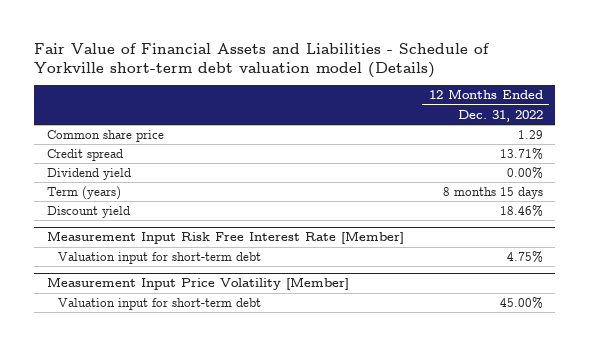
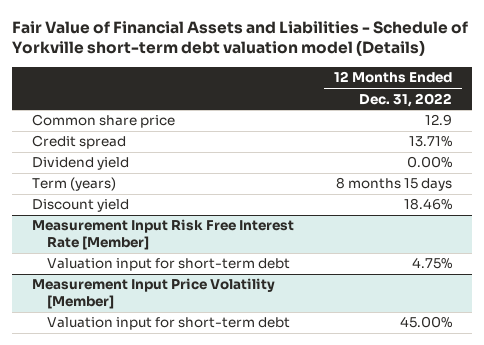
- Common share price | 1.29
+ Common share price | 12.9

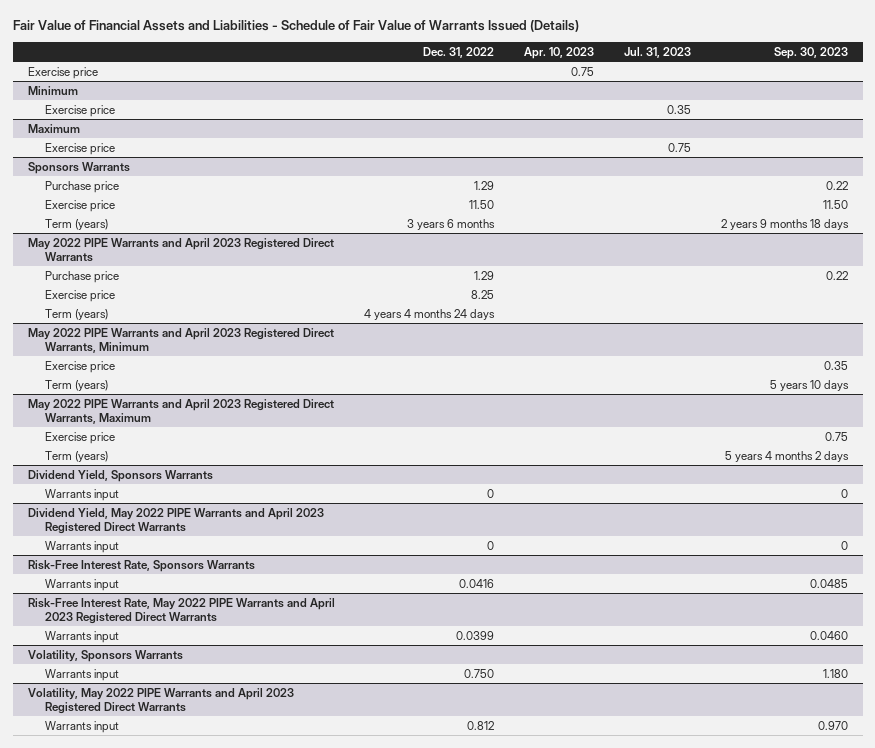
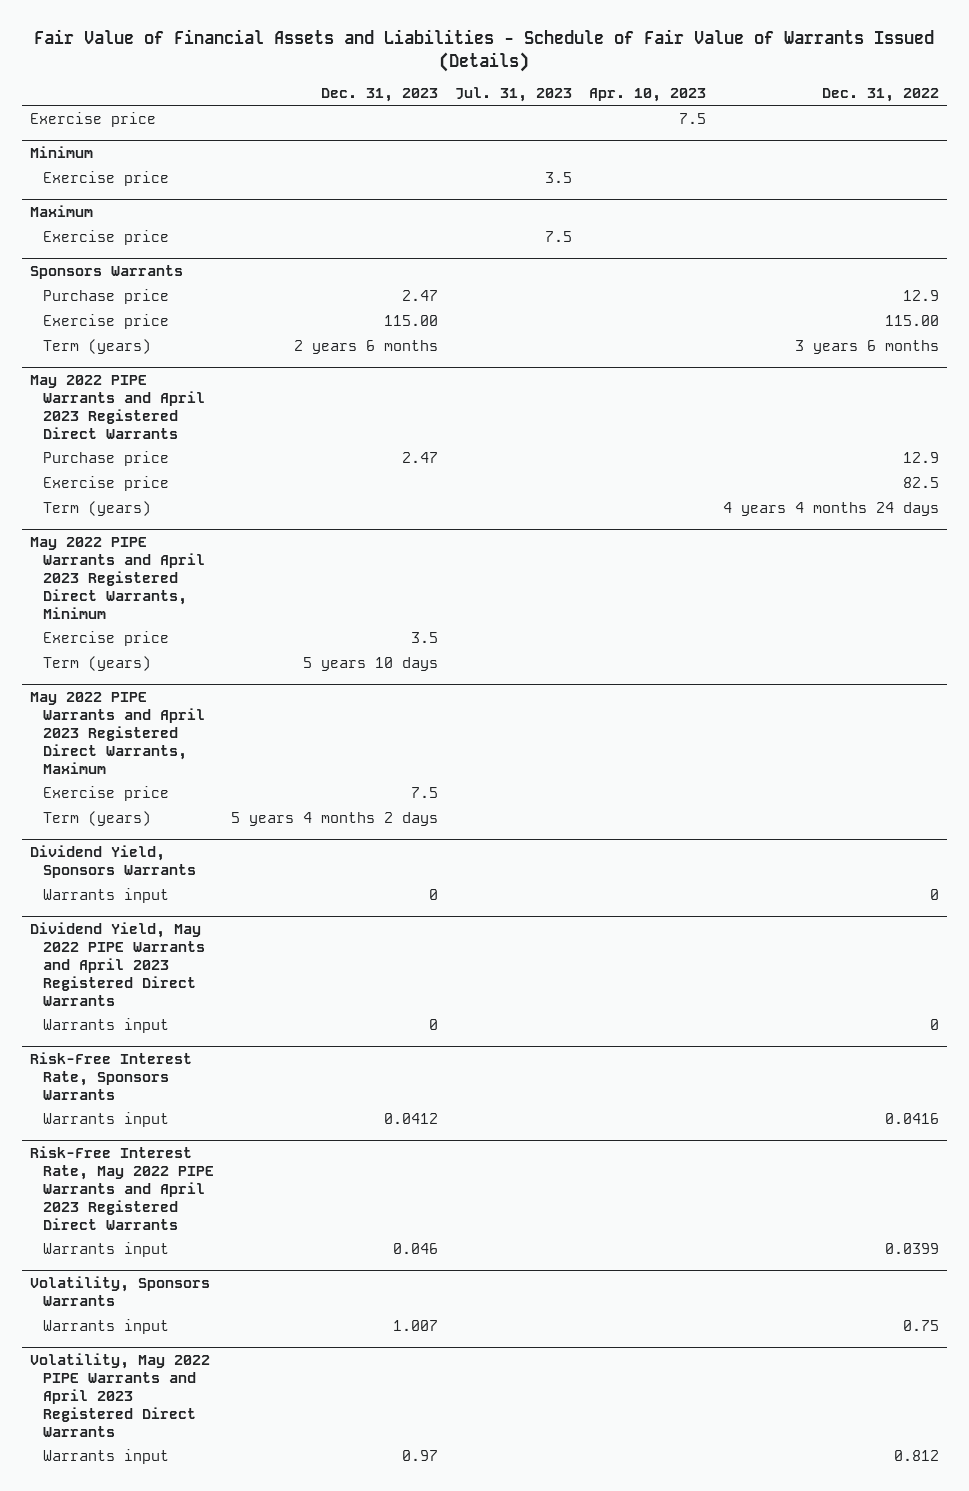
- | Dec. 31, 2022 | Apr. 10, 2023 | Jul. 31, 2023 | Sep. 30, 2023
+ | Dec. 31, 2023 | Jul. 31, 2023 | Apr. 10, 2023 | Dec. 31, 2022
- Exercise price | | 0.75 | |
+ Exercise price | | | 7.5 |
@ Minimum
- Exercise price | | | 0.35 |
+ Exercise price | | 3.5 | |
@ Maximum
- Exercise price | | | 0.75 |
+ Exercise price | | 7.5 | |
@ Sponsors Warrants
- Purchase price | 1.29 | | | 0.22
- Exercise price | 11.50 | | | 11.50
+ Purchase price | 2.47 | | | 12.9
+ Exercise price | 115.00 | | | 115.00
@ May 2022 PIPE Warrants and April 2023 Registered Direct Warrants
- Purchase price | 1.29 | | | 0.22
- Exercise price | 8.25 | | |
+ Purchase price | 2.47 | | | 12.9
+ Exercise price | | | | 82.5
@ Volatility, Sponsors Warrants
- Warrants input | 0.750 | | | 1.180
+ Warrants input | 1.007 | | | 0.75

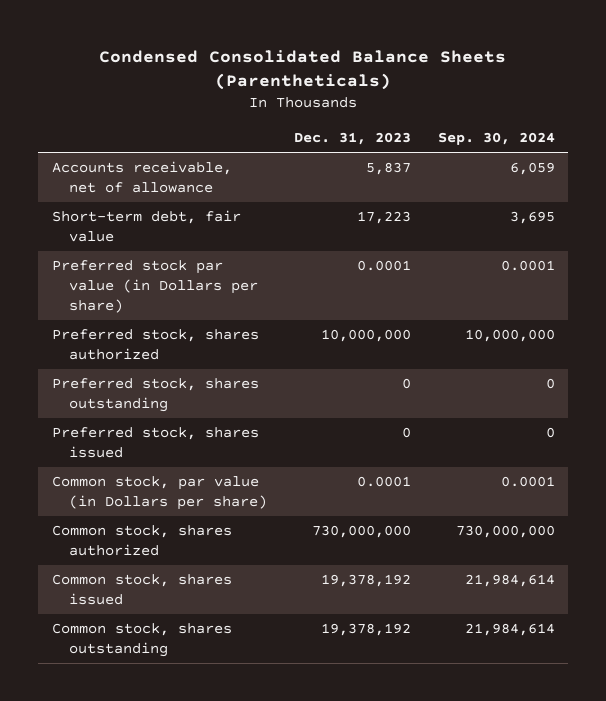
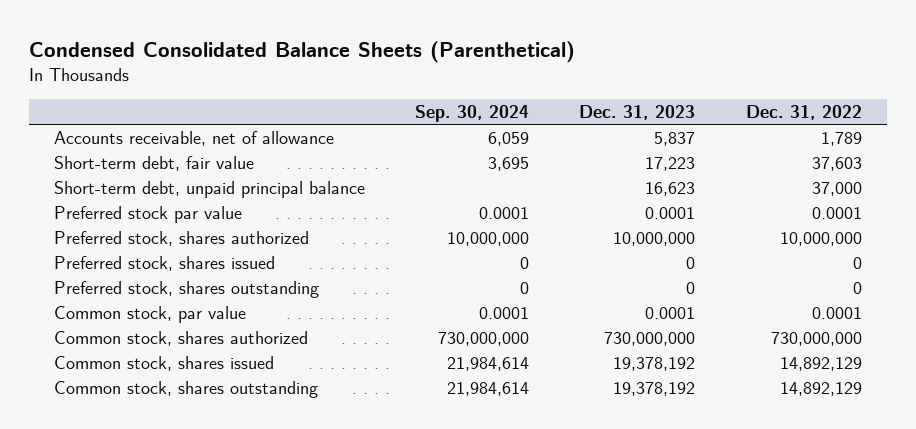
- Condensed Consolidated Balance Sheets (Parentheticals)
+ Condensed Consolidated Balance Sheets (Parenthetical)
- | Dec. 31, 2023 | Sep. 30, 2024
+ | Sep. 30, 2024 | Dec. 31, 2023 | Dec. 31, 2022
- Preferred stock par value (in Dollars per share) | 0.0001 | 0.0001
+ Short-term debt, unpaid principal balance | | 16,623 | 37,000
+ Preferred stock par value | 0.0001 | 0.0001 | 0.0001
- Common stock, par value (in Dollars per share) | 0.0001 | 0.0001
moved down: Preferred stock, shares outstanding | 0 | 0 | 0
+ Common stock, par value | 0.0001 | 0.0001 | 0.0001

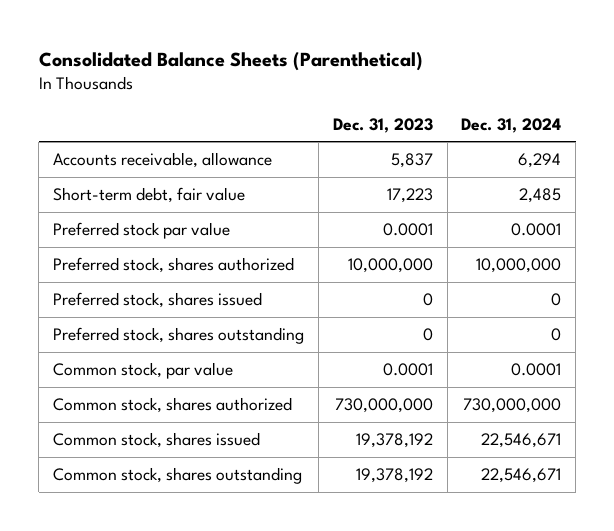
- Condensed Consolidated Balance Sheets (Parenthetical)
+ Consolidated Balance Sheets (Parenthetical)
- | Sep. 30, 2024 | Dec. 31, 2023 | Dec. 31, 2022
+ | Dec. 31, 2023 | Dec. 31, 2024
- Accounts receivable, net of allowance | 6,059 | 5,837 | 1,789
+ Accounts receivable, allowance | 5,837 | 6,294
- Short-term debt, unpaid principal balance | | 16,623 | 37,000

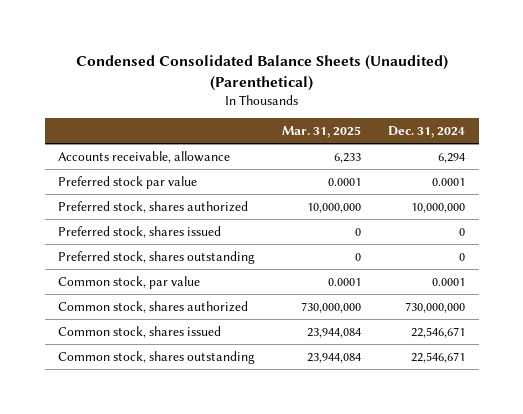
- Consolidated Balance Sheets (Parenthetical)
+ Condensed Consolidated Balance Sheets (Unaudited) (Parenthetical)
- | Dec. 31, 2023 | Dec. 31, 2024
+ | Mar. 31, 2025 | Dec. 31, 2024
- Short-term debt, fair value | 17,223 | 2,485

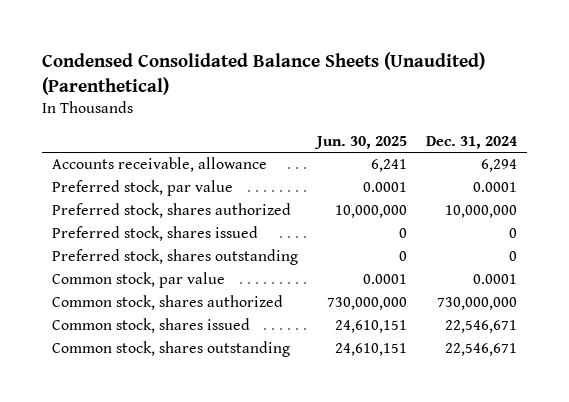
- | Mar. 31, 2025 | Dec. 31, 2024
+ | Jun. 30, 2025 | Dec. 31, 2024
- Preferred stock par value | 0.0001 | 0.0001
+ Preferred stock, par value | 0.0001 | 0.0001

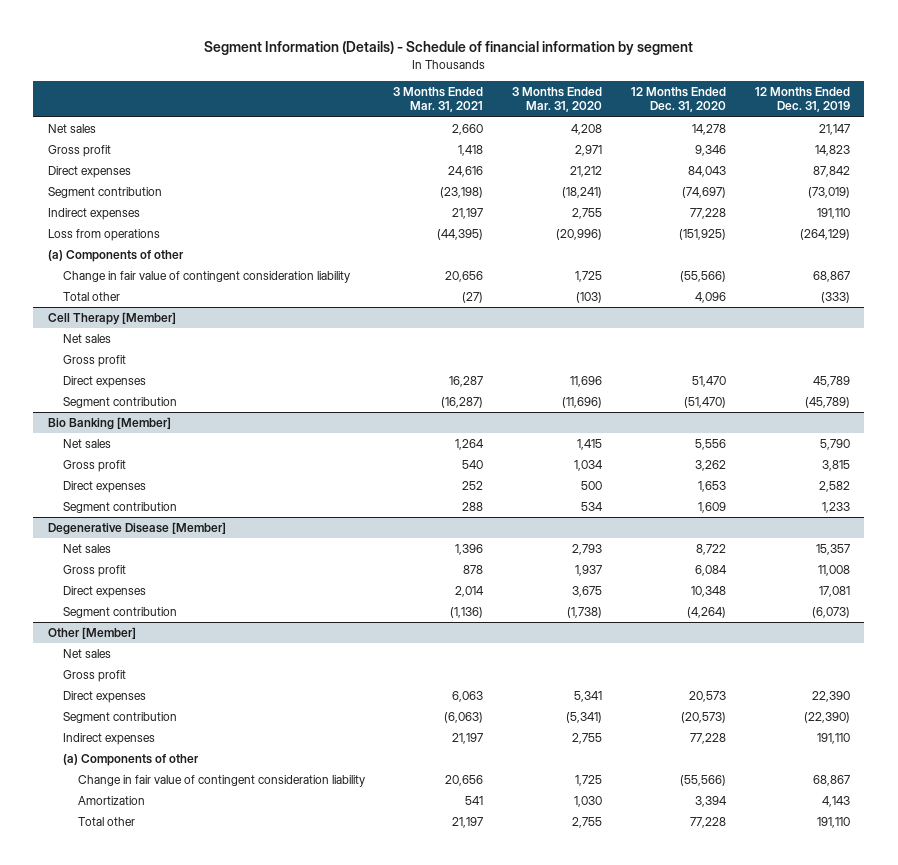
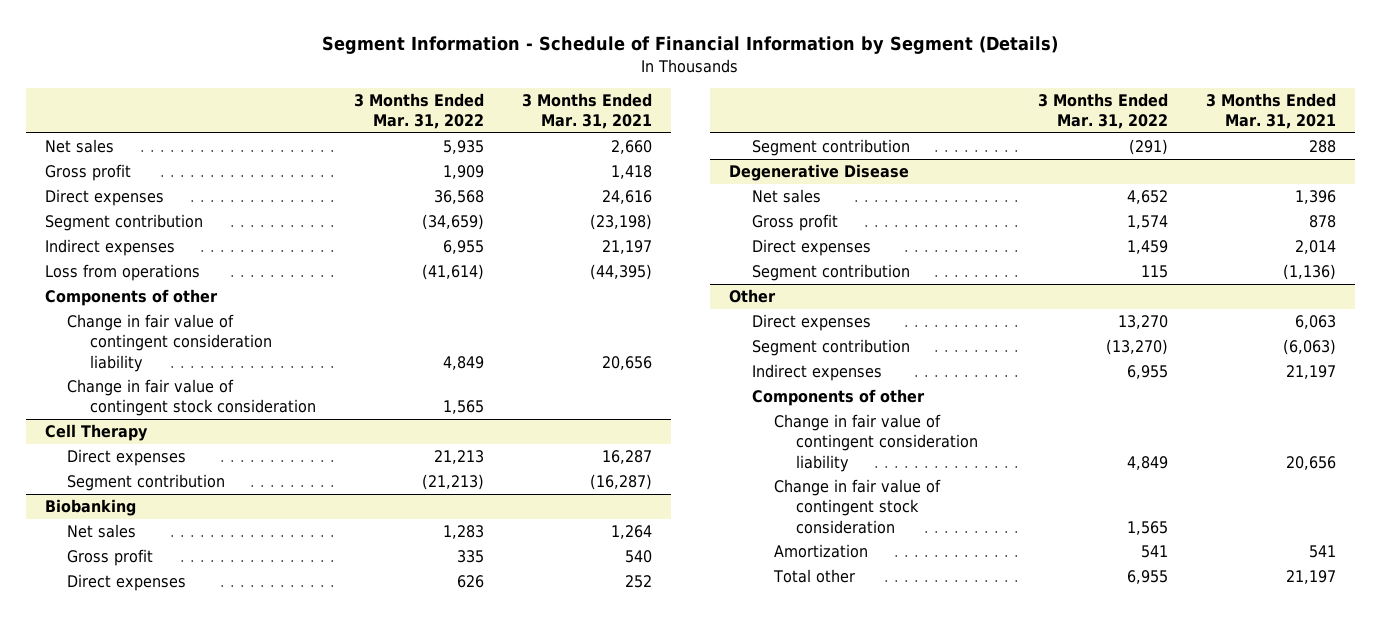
- Segment Information (Details) - Schedule of financial information by segment
+ Segment Information - Schedule of Financial Information by Segment (Details)
- | 3 Months Ended Mar. 31, 2021 | 3 Months Ended Mar. 31, 2020 | 12 Months Ended Dec. 31, 2020 | 12 Months Ended Dec. 31, 2019
+ | 3 Months Ended Mar. 31, 2022 | 3 Months Ended Mar. 31, 2021
- (a) Components of other
+ Components of other
- Total other | (27) | (103) | 4,096 | (333)
- Cell Therapy [Member]
- Net sales
- Gross profit
+ Change in fair value of contingent stock consideration | 1,565 |
+ Cell Therapy
- Bio Banking [Member]
+ Biobanking
- Degenerative Disease [Member]
+ Degenerative Disease
- Other [Member]
- Net sales
- Gross profit
+ Other
- (a) Components of other
+ Components of other
+ Change in fair value of contingent stock consideration | 1,565 |

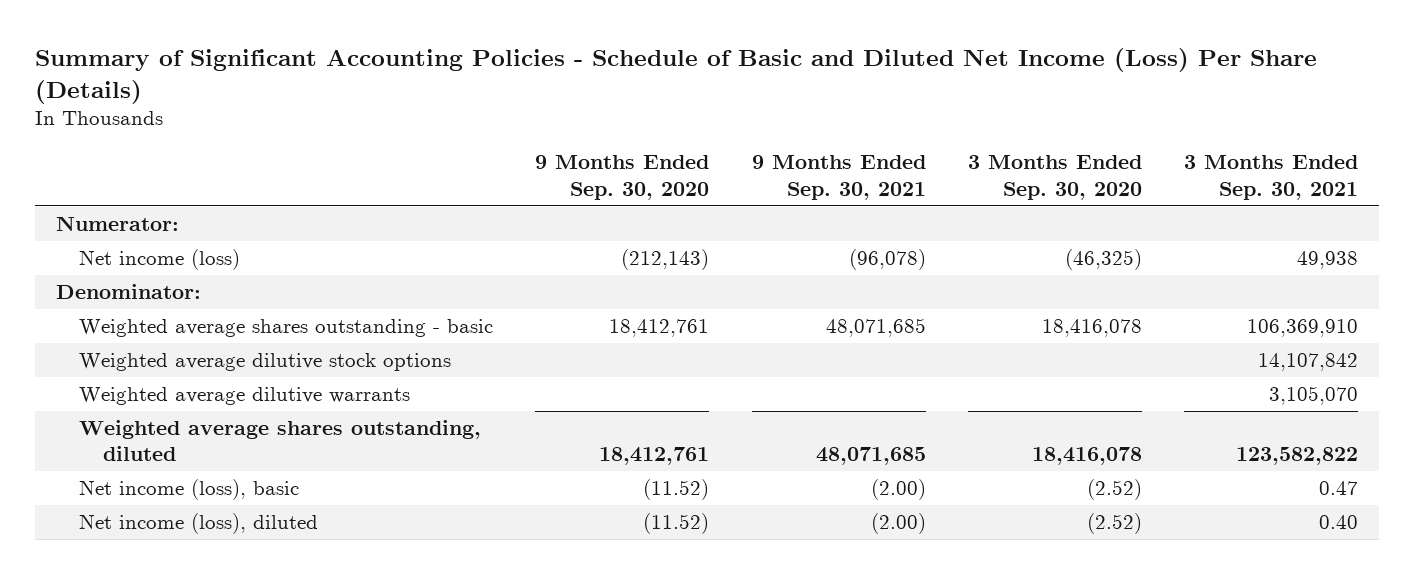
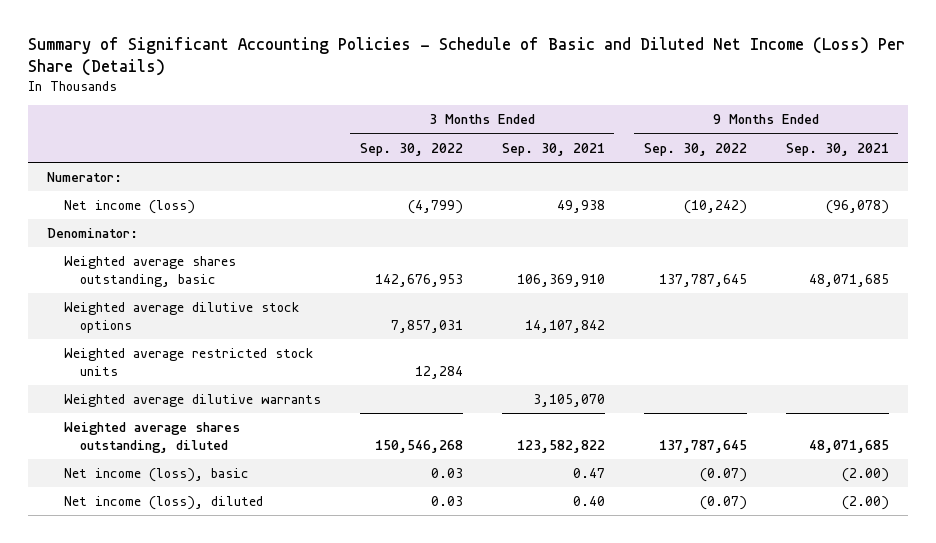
- | 9 Months Ended Sep. 30, 2020 | 9 Months Ended Sep. 30, 2021 | 3 Months Ended Sep. 30, 2020 | 3 Months Ended Sep. 30, 2021
+ | 3 Months Ended Sep. 30, 2022 | 3 Months Ended Sep. 30, 2021 | 9 Months Ended Sep. 30, 2022 | 9 Months Ended Sep. 30, 2021
- Weighted average shares outstanding - basic | 18,412,761 | 48,071,685 | 18,416,078 | 106,369,910
+ Weighted average shares outstanding, basic | 142,676,953 | 106,369,910 | 137,787,645 | 48,071,685
+ Weighted average restricted stock units | 12,284 | | |

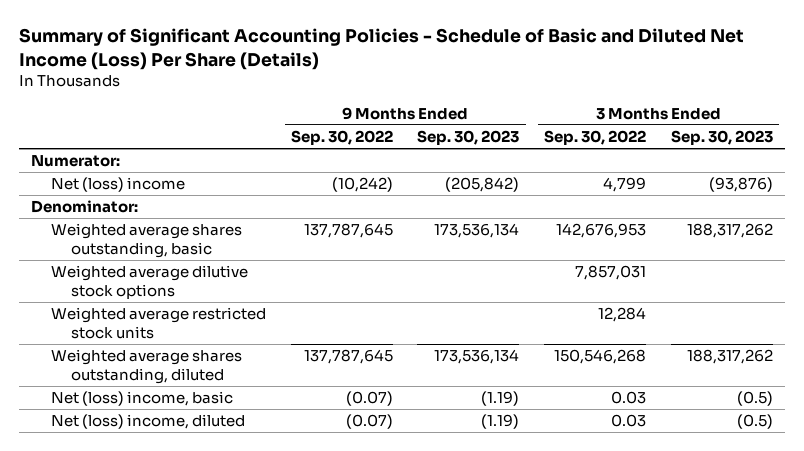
- | 3 Months Ended Sep. 30, 2022 | 3 Months Ended Sep. 30, 2021 | 9 Months Ended Sep. 30, 2022 | 9 Months Ended Sep. 30, 2021
+ | 9 Months Ended Sep. 30, 2022 | 9 Months Ended Sep. 30, 2023 | 3 Months Ended Sep. 30, 2022 | 3 Months Ended Sep. 30, 2023
- Net income (loss) | (4,799) | 49,938 | (10,242) | (96,078)
+ Net (loss) income | (10,242) | (205,842) | 4,799 | (93,876)
- Weighted average dilutive warrants | | 3,105,070 | |
- Net income (loss), basic | 0.03 | 0.47 | (0.07) | (2.00)
- Net income (loss), diluted | 0.03 | 0.40 | (0.07) | (2.00)
+ Net (loss) income, basic | (0.07) | (1.19) | 0.03 | (0.5)
+ Net (loss) income, diluted | (0.07) | (1.19) | 0.03 | (0.5)

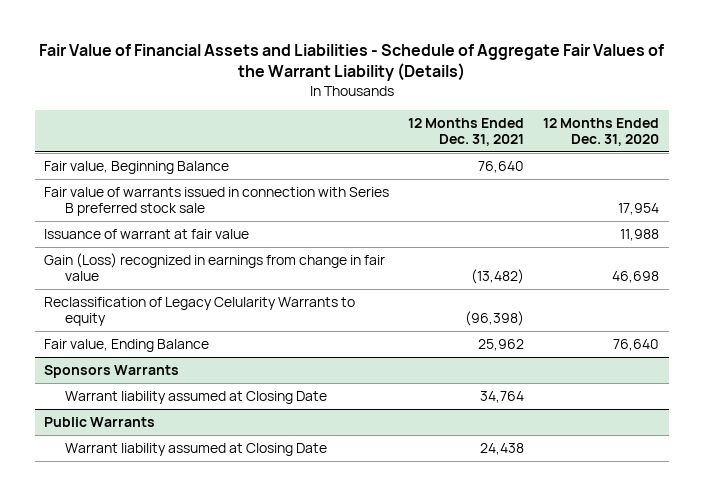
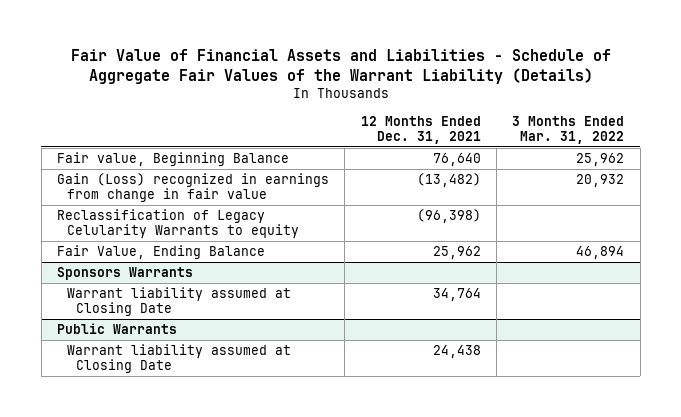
- | 12 Months Ended Dec. 31, 2021 | 12 Months Ended Dec. 31, 2020
+ | 12 Months Ended Dec. 31, 2021 | 3 Months Ended Mar. 31, 2022
- Fair value of warrants issued in connection with Series B preferred stock sale | | 17,954
- Issuance of warrant at fair value | | 11,988
- Fair value, Ending Balance | 25,962 | 76,640
+ Fair Value, Ending Balance | 25,962 | 46,894

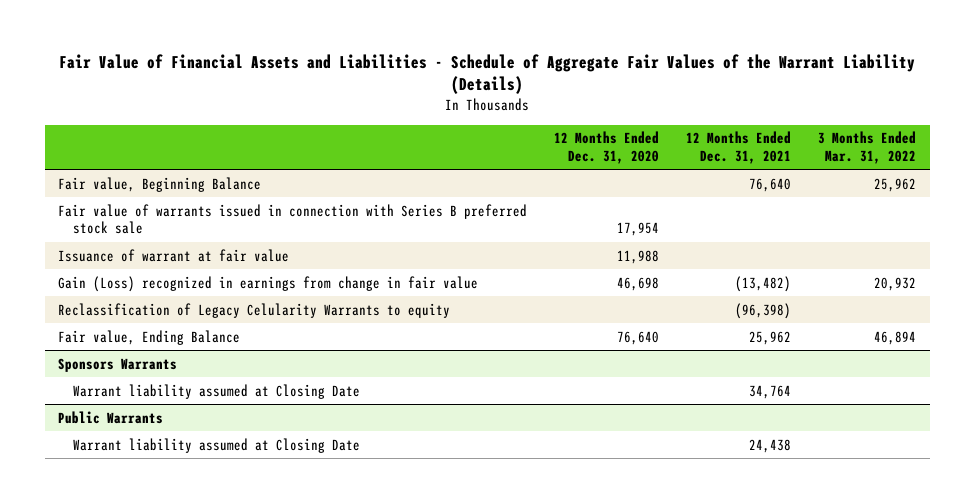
- | 12 Months Ended Dec. 31, 2021 | 3 Months Ended Mar. 31, 2022
+ | 12 Months Ended Dec. 31, 2020 | 12 Months Ended Dec. 31, 2021 | 3 Months Ended Mar. 31, 2022
+ Fair value of warrants issued in connection with Series B preferred stock sale | 17,954 | |
+ Issuance of warrant at fair value | 11,988 | |
- Fair Value, Ending Balance | 25,962 | 46,894
+ Fair value, Ending Balance | 76,640 | 25,962 | 46,894

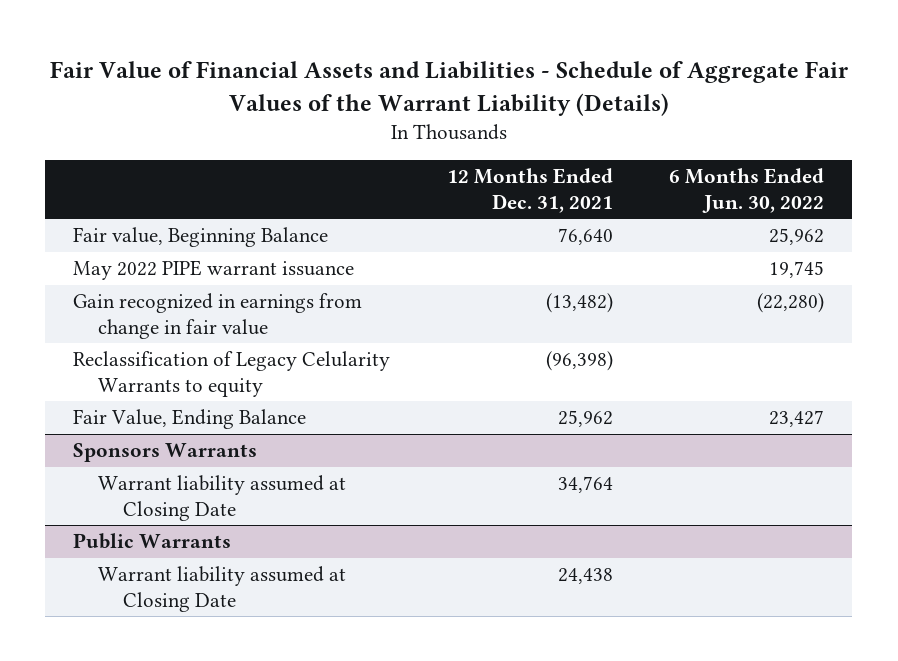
- | 12 Months Ended Dec. 31, 2020 | 12 Months Ended Dec. 31, 2021 | 3 Months Ended Mar. 31, 2022
+ | 12 Months Ended Dec. 31, 2021 | 6 Months Ended Jun. 30, 2022
- Fair value of warrants issued in connection with Series B preferred stock sale | 17,954 | |
- Issuance of warrant at fair value | 11,988 | |
- Gain (Loss) recognized in earnings from change in fair value | 46,698 | (13,482) | 20,932
+ May 2022 PIPE warrant issuance | | 19,745
+ Gain recognized in earnings from change in fair value | (13,482) | (22,280)
- Fair value, Ending Balance | 76,640 | 25,962 | 46,894
+ Fair Value, Ending Balance | 25,962 | 23,427

